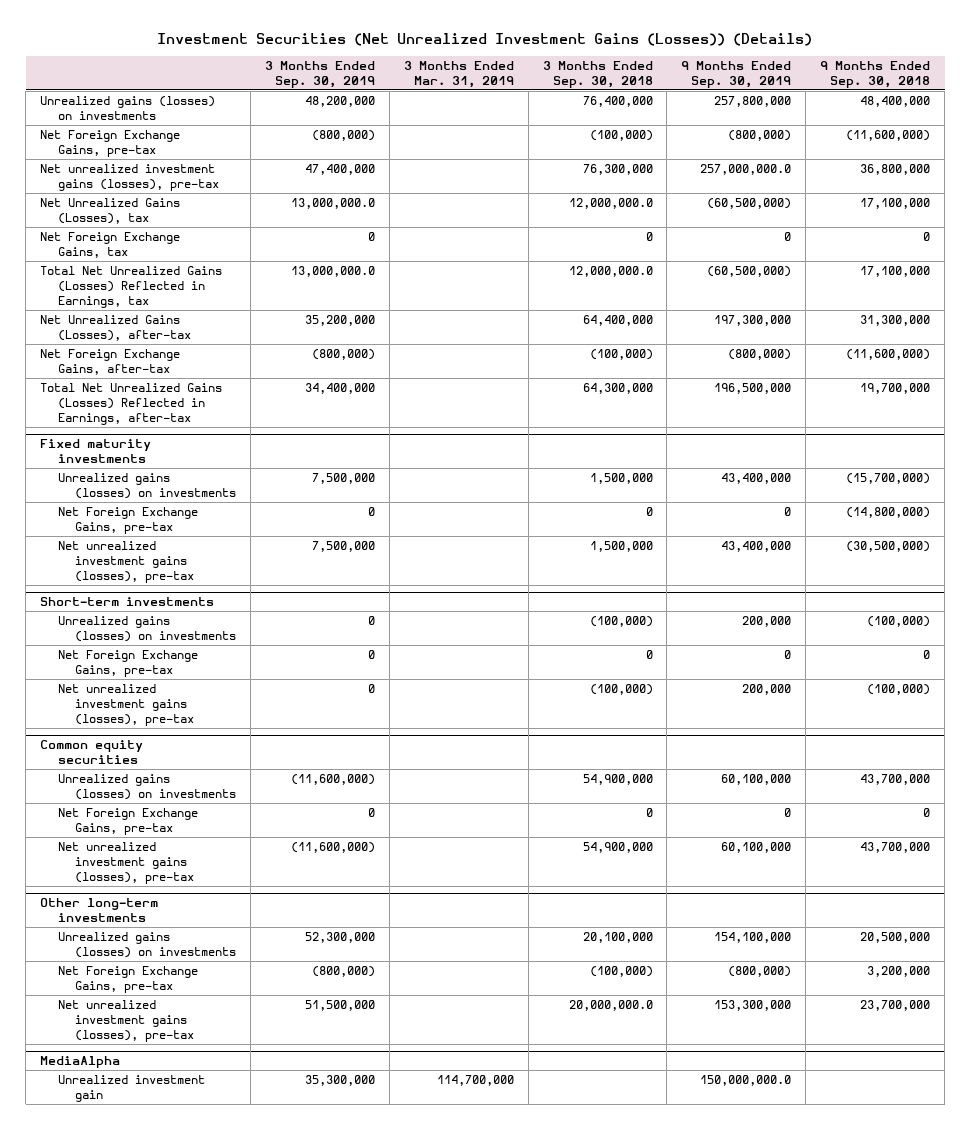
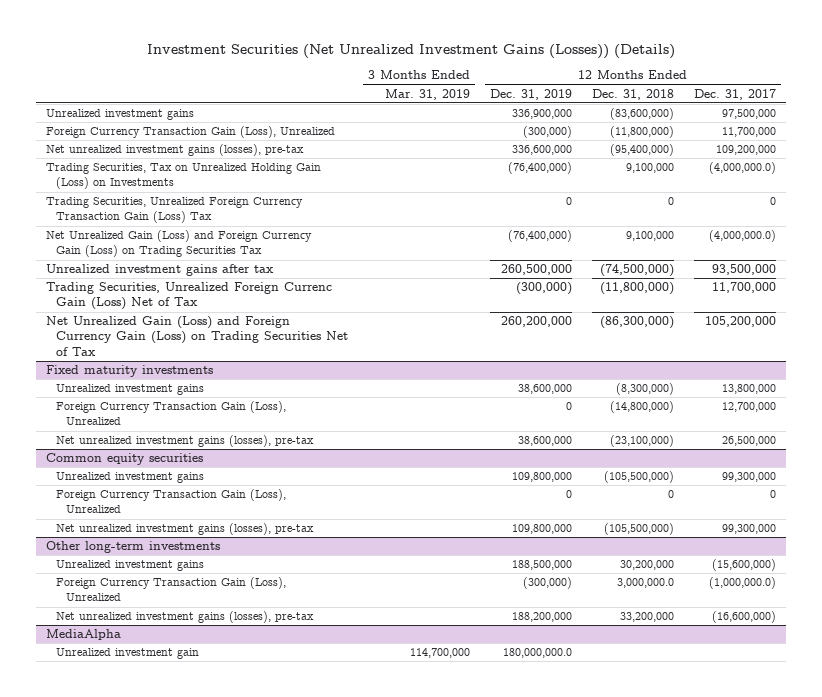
- | 3 Months Ended Sep. 30, 2019 | 3 Months Ended Mar. 31, 2019 | 3 Months Ended Sep. 30, 2018 | 9 Months Ended Sep. 30, 2019 | 9 Months Ended Sep. 30, 2018
+ | 3 Months Ended Mar. 31, 2019 | 12 Months Ended Dec. 31, 2019 | 12 Months Ended Dec. 31, 2018 | 12 Months Ended Dec. 31, 2017
- Unrealized gains (losses) on investments | 48,200,000 | | 76,400,000 | 257,800,000 | 48,400,000
- Net Foreign Exchange Gains, pre-tax | (800,000) | | (100,000) | (800,000) | (11,600,000)
+ Unrealized investment gains | | 336,900,000 | (83,600,000) | 97,500,000
+ Foreign Currency Transaction Gain (Loss), Unrealized | | (300,000) | (11,800,000) | 11,700,000
- Net Unrealized Gains (Losses), tax | 13,000,000.0 | | 12,000,000.0 | (60,500,000) | 17,100,000
- Net Foreign Exchange Gains, tax | 0 | | 0 | 0 | 0
- Total Net Unrealized Gains (Losses) Reflected in Earnings, tax | 13,000,000.0 | | 12,000,000.0 | (60,500,000) | 17,100,000
- Net Unrealized Gains (Losses), after-tax | 35,200,000 | | 64,400,000 | 197,300,000 | 31,300,000
- Net Foreign Exchange Gains, after-tax | (800,000) | | (100,000) | (800,000) | (11,600,000)
- Total Net Unrealized Gains (Losses) Reflected in Earnings, after-tax | 34,400,000 | | 64,300,000 | 196,500,000 | 19,700,000
+ Trading Securities, Tax on Unrealized Holding Gain (Loss) on Investments | | (76,400,000) | 9,100,000 | (4,000,000.0)
+ Trading Securities, Unrealized Foreign Currency Transaction Gain (Loss) Tax | | 0 | 0 | 0
+ Net Unrealized Gain (Loss) and Foreign Currency Gain (Loss) on Trading Securities Tax | | (76,400,000) | 9,100,000 | (4,000,000.0)
+ Unrealized investment gains after tax | | 260,500,000 | (74,500,000) | 93,500,000
+ Trading Securities, Unrealized Foreign Currenc Gain (Loss) Net of Tax | | (300,000) | (11,800,000) | 11,700,000
+ Net Unrealized Gain (Loss) and Foreign Currency Gain (Loss) on Trading Securities Net of Tax | | 260,200,000 | (86,300,000) | 105,200,000
@ Fixed maturity investments
- Unrealized gains (losses) on investments | 7,500,000 | | 1,500,000 | 43,400,000 | (15,700,000)
- Net Foreign Exchange Gains, pre-tax | 0 | | 0 | 0 | (14,800,000)
+ Unrealized investment gains | | 38,600,000 | (8,300,000) | 13,800,000
+ Foreign Currency Transaction Gain (Loss), Unrealized | | 0 | (14,800,000) | 12,700,000
- Short-term investments
- Unrealized gains (losses) on investments | 0 | | (100,000) | 200,000 | (100,000)
- Net Foreign Exchange Gains, pre-tax | 0 | | 0 | 0 | 0
- Net unrealized investment gains (losses), pre-tax | 0 | | (100,000) | 200,000 | (100,000)
@ Common equity securities
- Unrealized gains (losses) on investments | (11,600,000) | | 54,900,000 | 60,100,000 | 43,700,000
- Net Foreign Exchange Gains, pre-tax | 0 | | 0 | 0 | 0
+ Unrealized investment gains | | 109,800,000 | (105,500,000) | 99,300,000
+ Foreign Currency Transaction Gain (Loss), Unrealized | | 0 | 0 | 0
@ Other long-term investments
- Unrealized gains (losses) on investments | 52,300,000 | | 20,100,000 | 154,100,000 | 20,500,000
- Net Foreign Exchange Gains, pre-tax | (800,000) | | (100,000) | (800,000) | 3,200,000
+ Unrealized investment gains | | 188,500,000 | 30,200,000 | (15,600,000)
+ Foreign Currency Transaction Gain (Loss), Unrealized | | (300,000) | 3,000,000.0 | (1,000,000.0)

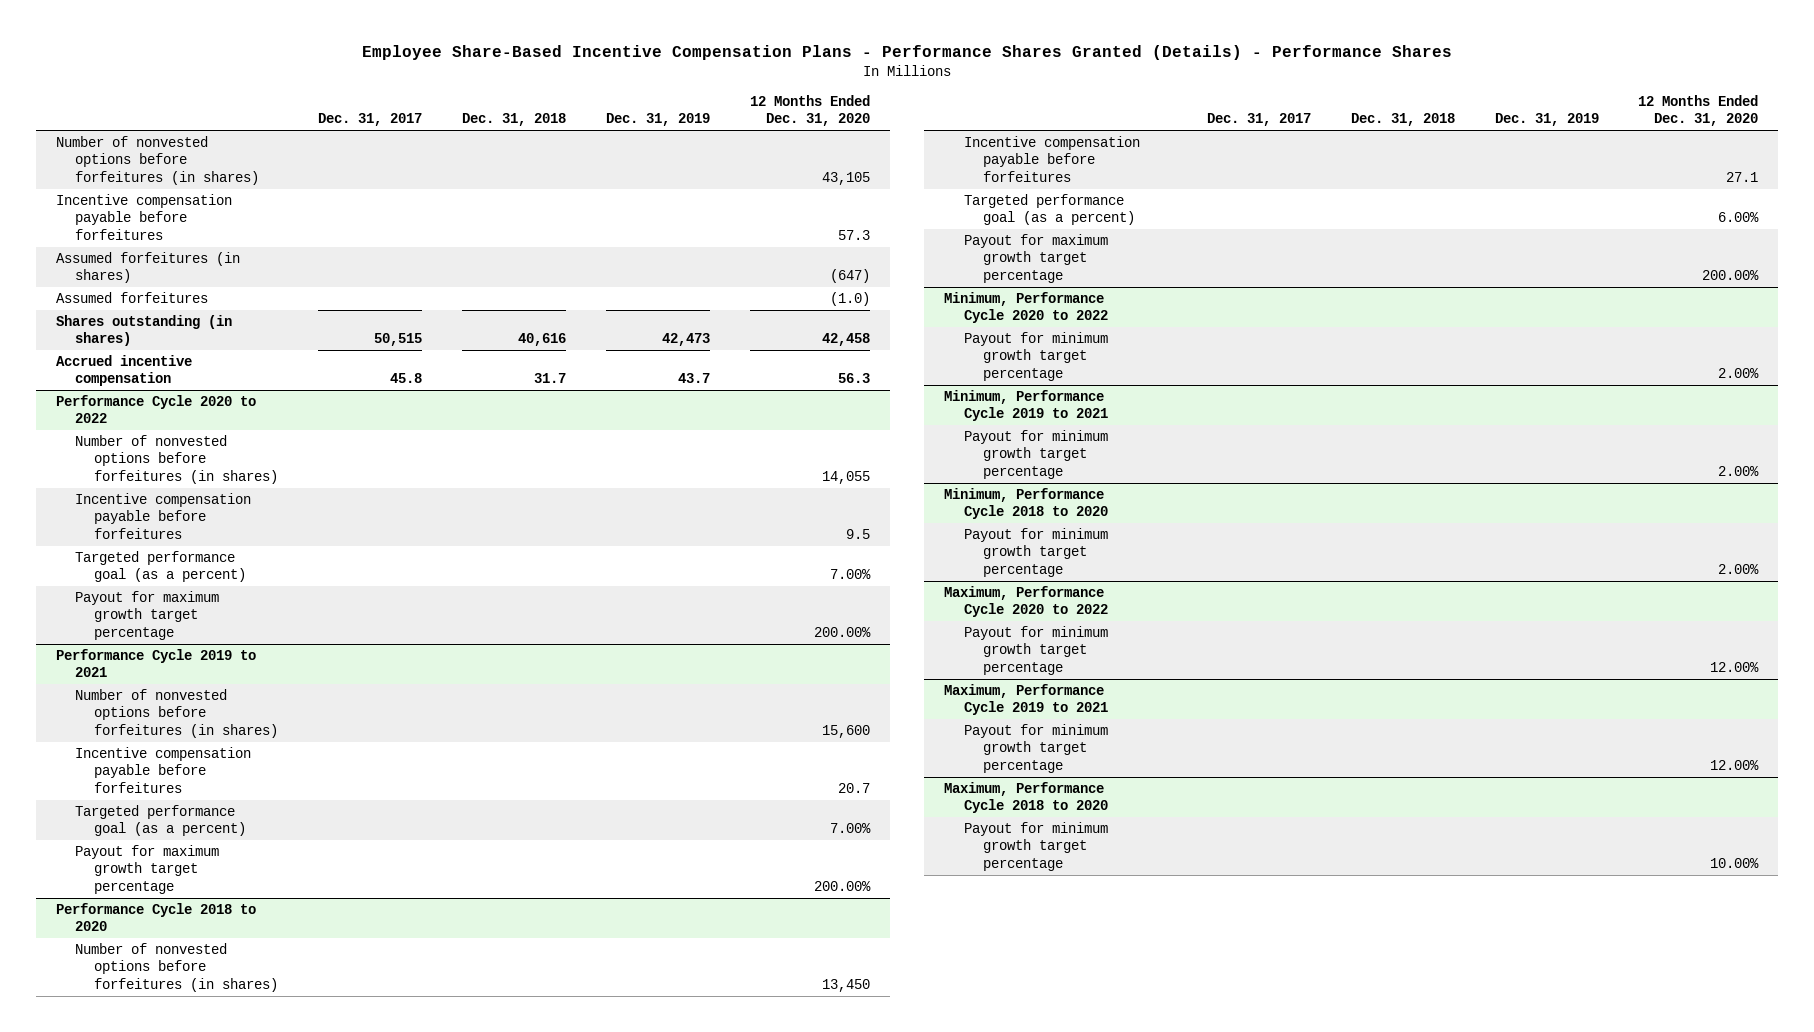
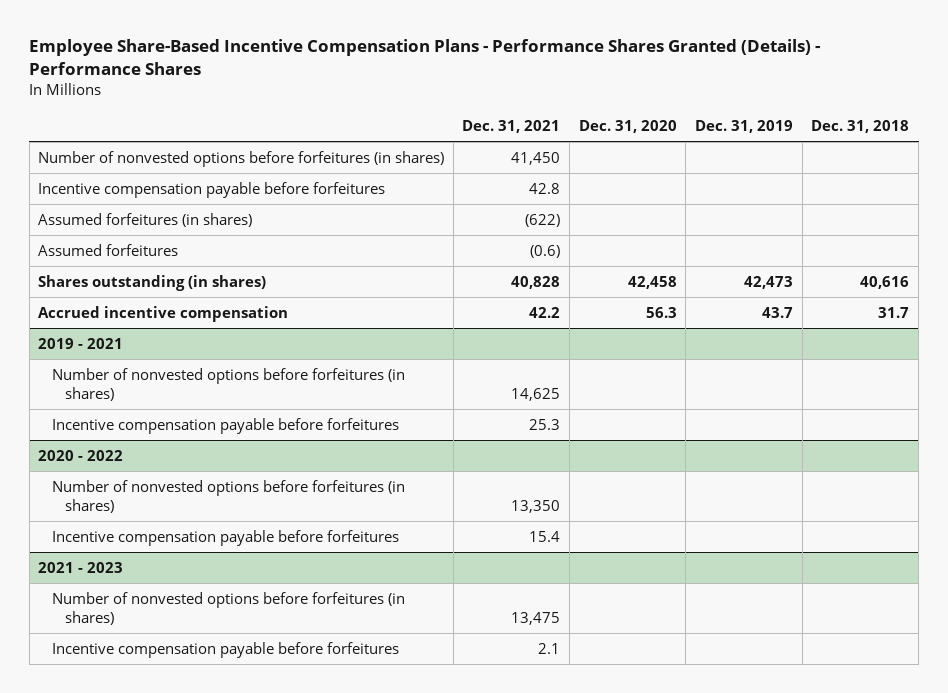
- | Dec. 31, 2017 | Dec. 31, 2018 | Dec. 31, 2019 | 12 Months Ended Dec. 31, 2020
+ | Dec. 31, 2021 | Dec. 31, 2020 | Dec. 31, 2019 | Dec. 31, 2018
- Performance Cycle 2020 to 2022
+ 2019 - 2021
- Targeted performance goal (as a percent) | | | | 7.00%
- Payout for maximum growth target percentage | | | | 200.00%
- Performance Cycle 2019 to 2021
+ 2020 - 2022
- Targeted performance goal (as a percent) | | | | 7.00%
- Payout for maximum growth target percentage | | | | 200.00%
- Performance Cycle 2018 to 2020
+ 2021 - 2023
- Targeted performance goal (as a percent) | | | | 6.00%
- Payout for maximum growth target percentage | | | | 200.00%
- Minimum, Performance Cycle 2020 to 2022
- Payout for minimum growth target percentage | | | | 2.00%
- Minimum, Performance Cycle 2019 to 2021
- Payout for minimum growth target percentage | | | | 2.00%
- Minimum, Performance Cycle 2018 to 2020
- Payout for minimum growth target percentage | | | | 2.00%
- Maximum, Performance Cycle 2020 to 2022
- Payout for minimum growth target percentage | | | | 12.00%
- Maximum, Performance Cycle 2019 to 2021
- Payout for minimum growth target percentage | | | | 12.00%
- Maximum, Performance Cycle 2018 to 2020
- Payout for minimum growth target percentage | | | | 10.00%

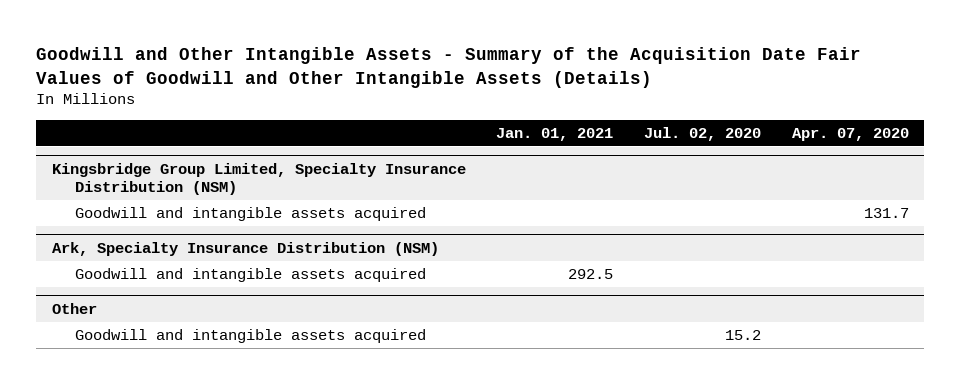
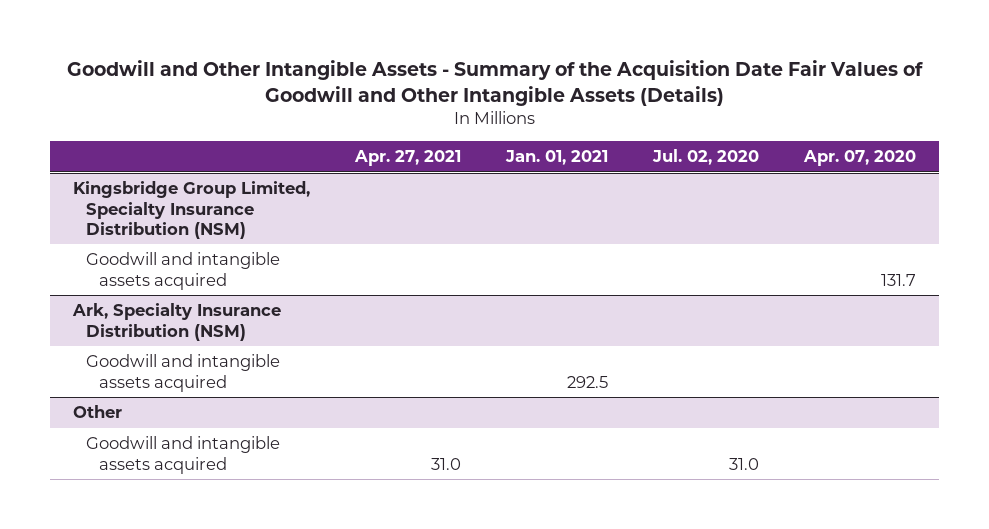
- | Jan. 01, 2021 | Jul. 02, 2020 | Apr. 07, 2020
+ | Apr. 27, 2021 | Jan. 01, 2021 | Jul. 02, 2020 | Apr. 07, 2020
@ Other
- Goodwill and intangible assets acquired | | 15.2 |
+ Goodwill and intangible assets acquired | 31.0 | | 31.0 |

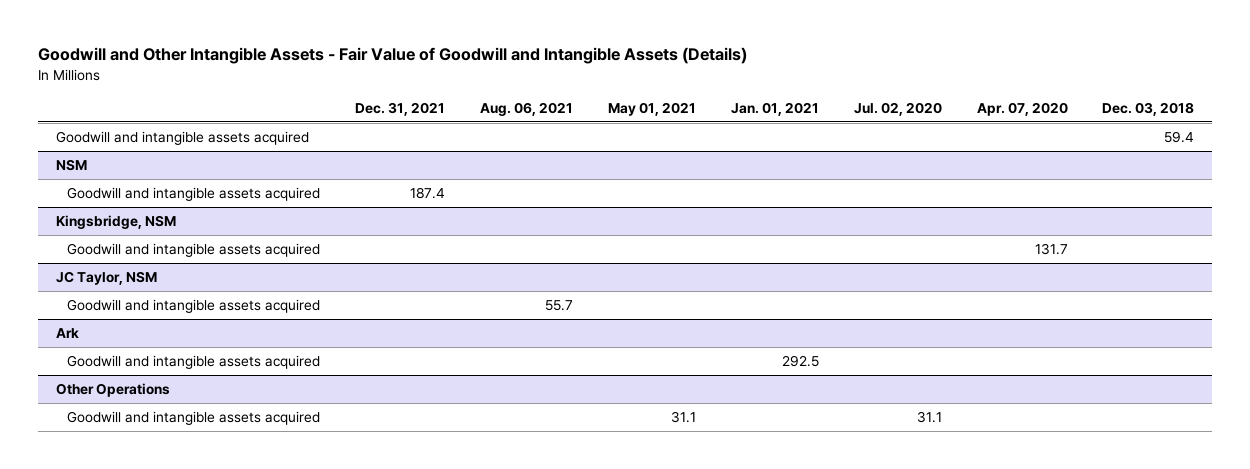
- Goodwill and Other Intangible Assets - Summary of the Acquisition Date Fair Values of Goodwill and Other Intangible Assets (Details)
+ Goodwill and Other Intangible Assets - Fair Value of Goodwill and Intangible Assets (Details)
- | Apr. 27, 2021 | Jan. 01, 2021 | Jul. 02, 2020 | Apr. 07, 2020
+ | Dec. 31, 2021 | Aug. 06, 2021 | May 01, 2021 | Jan. 01, 2021 | Jul. 02, 2020 | Apr. 07, 2020 | Dec. 03, 2018
- Kingsbridge Group Limited, Specialty Insurance Distribution (NSM)
+ Goodwill and intangible assets acquired | | | | | | | 59.4
+ NSM
+ Goodwill and intangible assets acquired | 187.4 | | | | | |
+ Kingsbridge, NSM
- Ark, Specialty Insurance Distribution (NSM)
+ JC Taylor, NSM
+ Goodwill and intangible assets acquired | | 55.7 | | | | |
+ Ark
- Other
- Goodwill and intangible assets acquired | 31.0 | | 31.0 |
+ Other Operations
+ Goodwill and intangible assets acquired | | | 31.1 | | 31.1 | |

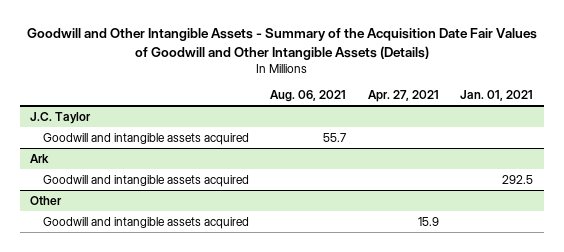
- Goodwill and Other Intangible Assets - Fair Value of Goodwill and Intangible Assets (Details)
+ Goodwill and Other Intangible Assets - Summary of the Acquisition Date Fair Values of Goodwill and Other Intangible Assets (Details)
- | Dec. 31, 2021 | Aug. 06, 2021 | May 01, 2021 | Jan. 01, 2021 | Jul. 02, 2020 | Apr. 07, 2020 | Dec. 03, 2018
+ | Aug. 06, 2021 | Apr. 27, 2021 | Jan. 01, 2021
- Goodwill and intangible assets acquired | | | | | | | 59.4
- NSM
- Goodwill and intangible assets acquired | 187.4 | | | | | |
- Kingsbridge, NSM
- Goodwill and intangible assets acquired | | | | | | 131.7 |
- JC Taylor, NSM
+ J.C. Taylor
- Other Operations
+ Other

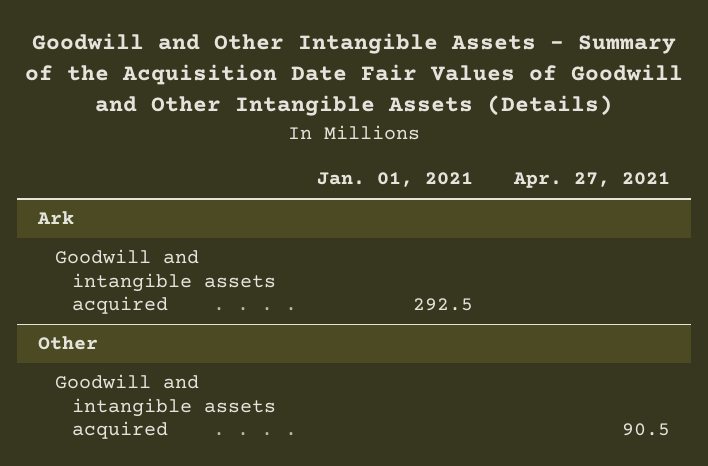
- | Aug. 06, 2021 | Apr. 27, 2021 | Jan. 01, 2021
+ | Jan. 01, 2021 | Apr. 27, 2021
- J.C. Taylor
- Goodwill and intangible assets acquired | 55.7 | |
@ Other
- Goodwill and intangible assets acquired | | 15.9 |
+ Goodwill and intangible assets acquired | | 90.5

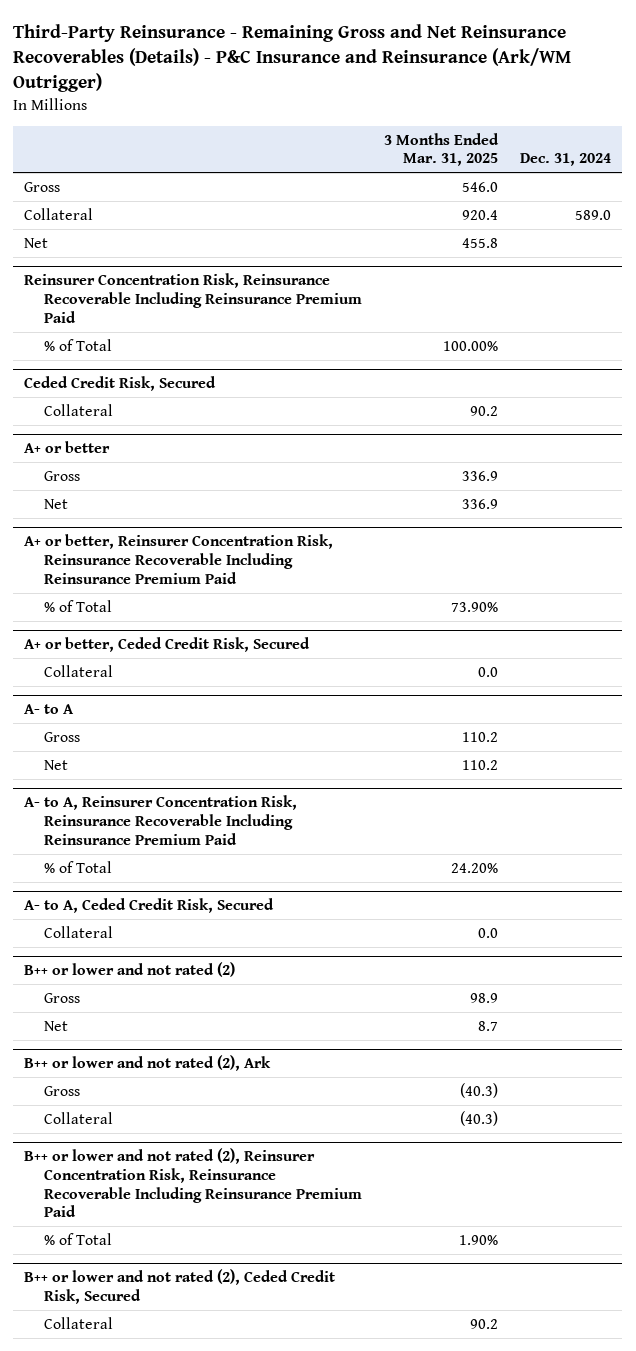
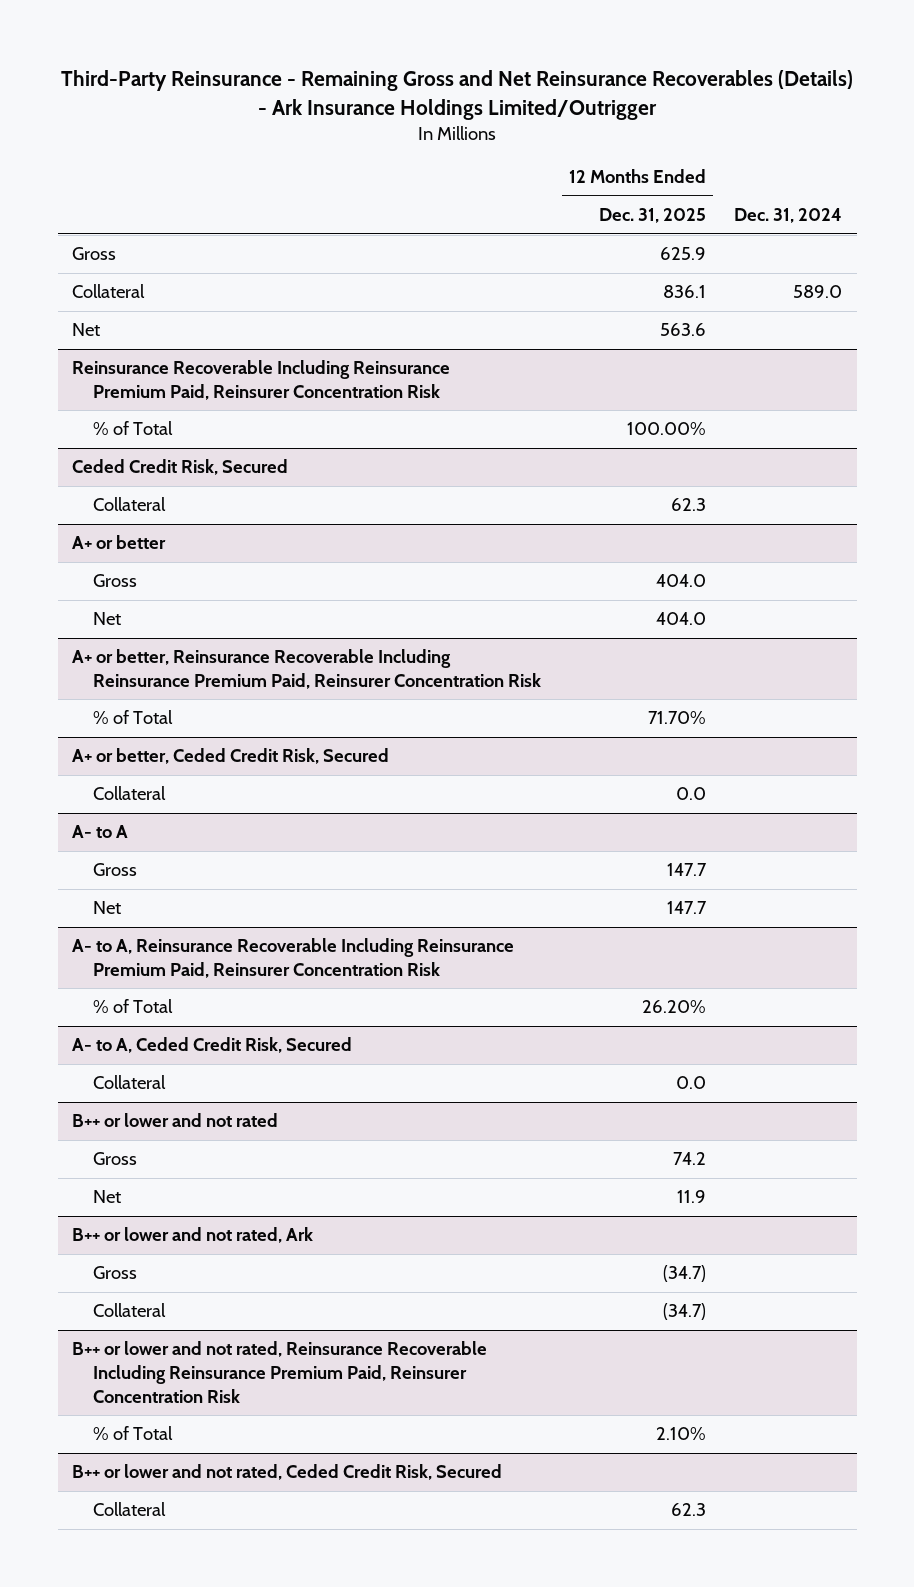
- Third-Party Reinsurance - Remaining Gross and Net Reinsurance Recoverables (Details) - P&C Insurance and Reinsurance (Ark/WM Outrigger)
+ Third-Party Reinsurance - Remaining Gross and Net Reinsurance Recoverables (Details) - Ark Insurance Holdings Limited/Outrigger
- | 3 Months Ended Mar. 31, 2025 | Dec. 31, 2024
+ | 12 Months Ended Dec. 31, 2025 | Dec. 31, 2024
- Reinsurer Concentration Risk, Reinsurance Recoverable Including Reinsurance Premium Paid
+ Reinsurance Recoverable Including Reinsurance Premium Paid, Reinsurer Concentration Risk
- A+ or better, Reinsurer Concentration Risk, Reinsurance Recoverable Including Reinsurance Premium Paid
+ A+ or better, Reinsurance Recoverable Including Reinsurance Premium Paid, Reinsurer Concentration Risk
- A- to A, Reinsurer Concentration Risk, Reinsurance Recoverable Including Reinsurance Premium Paid
+ A- to A, Reinsurance Recoverable Including Reinsurance Premium Paid, Reinsurer Concentration Risk
- B++ or lower and not rated (2)
+ B++ or lower and not rated
- B++ or lower and not rated (2), Ark
+ B++ or lower and not rated, Ark
- B++ or lower and not rated (2), Reinsurer Concentration Risk, Reinsurance Recoverable Including Reinsurance Premium Paid
+ B++ or lower and not rated, Reinsurance Recoverable Including Reinsurance Premium Paid, Reinsurer Concentration Risk
- B++ or lower and not rated (2), Ceded Credit Risk, Secured
+ B++ or lower and not rated, Ceded Credit Risk, Secured

